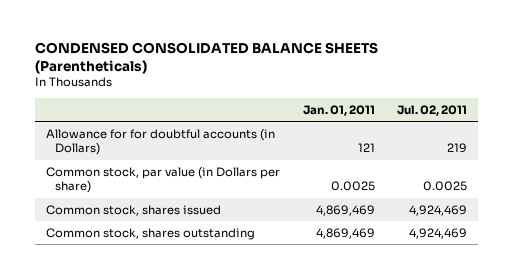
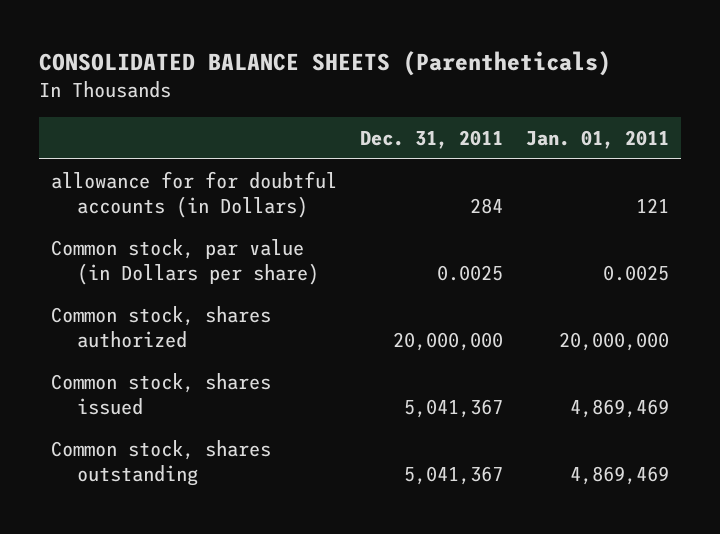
- CONDENSED CONSOLIDATED BALANCE SHEETS (Parentheticals)
+ CONSOLIDATED BALANCE SHEETS (Parentheticals)
- | Jan. 01, 2011 | Jul. 02, 2011
+ | Dec. 31, 2011 | Jan. 01, 2011
- Allowance for for doubtful accounts (in Dollars) | 121 | 219
+ allowance for for doubtful accounts (in Dollars) | 284 | 121
+ Common stock, shares authorized | 20,000,000 | 20,000,000

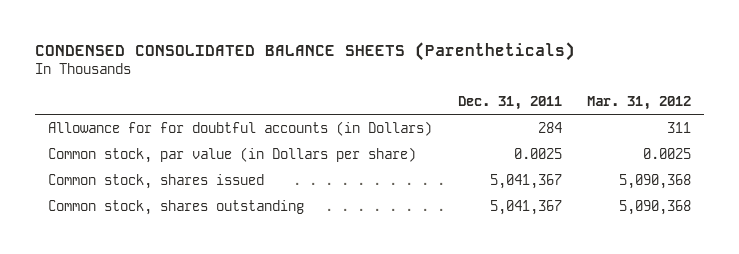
- CONSOLIDATED BALANCE SHEETS (Parentheticals)
+ CONDENSED CONSOLIDATED BALANCE SHEETS (Parentheticals)
- | Dec. 31, 2011 | Jan. 01, 2011
+ | Dec. 31, 2011 | Mar. 31, 2012
- allowance for for doubtful accounts (in Dollars) | 284 | 121
+ Allowance for for doubtful accounts (in Dollars) | 284 | 311
- Common stock, shares authorized | 20,000,000 | 20,000,000

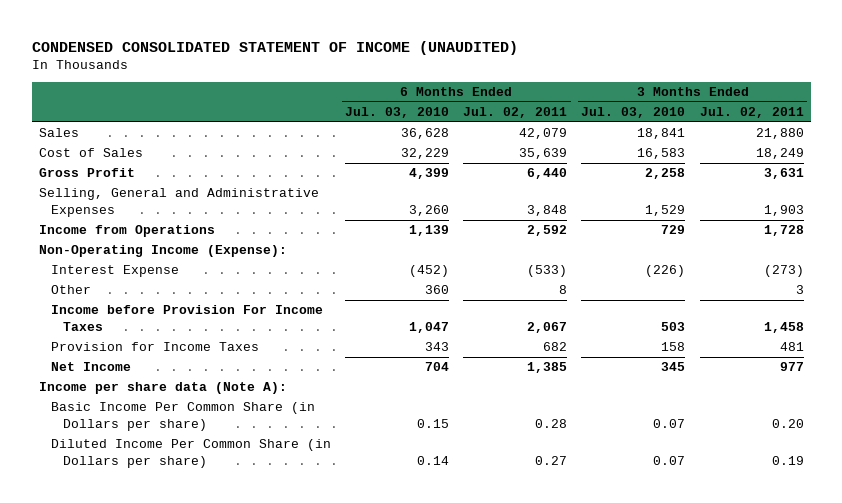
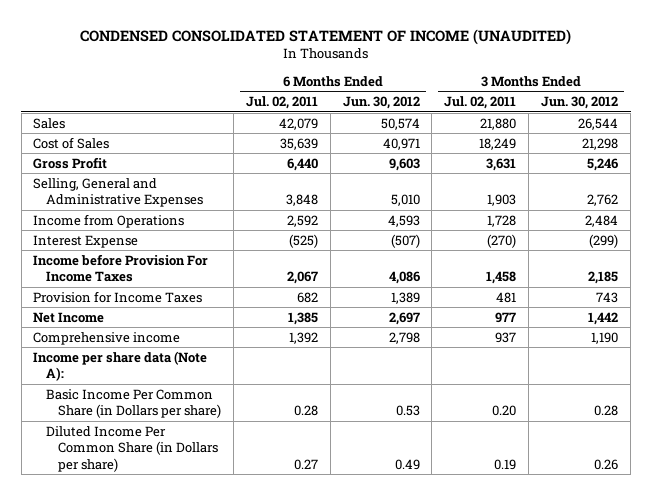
- | 6 Months Ended Jul. 03, 2010 | 6 Months Ended Jul. 02, 2011 | 3 Months Ended Jul. 03, 2010 | 3 Months Ended Jul. 02, 2011
+ | 6 Months Ended Jul. 02, 2011 | 6 Months Ended Jun. 30, 2012 | 3 Months Ended Jul. 02, 2011 | 3 Months Ended Jun. 30, 2012
- Non-Operating Income (Expense):
- Interest Expense | (452) | (533) | (226) | (273)
- Other | 360 | 8 | | 3
+ Interest Expense | (525) | (507) | (270) | (299)
+ Comprehensive income | 1,392 | 2,798 | 937 | 1,190

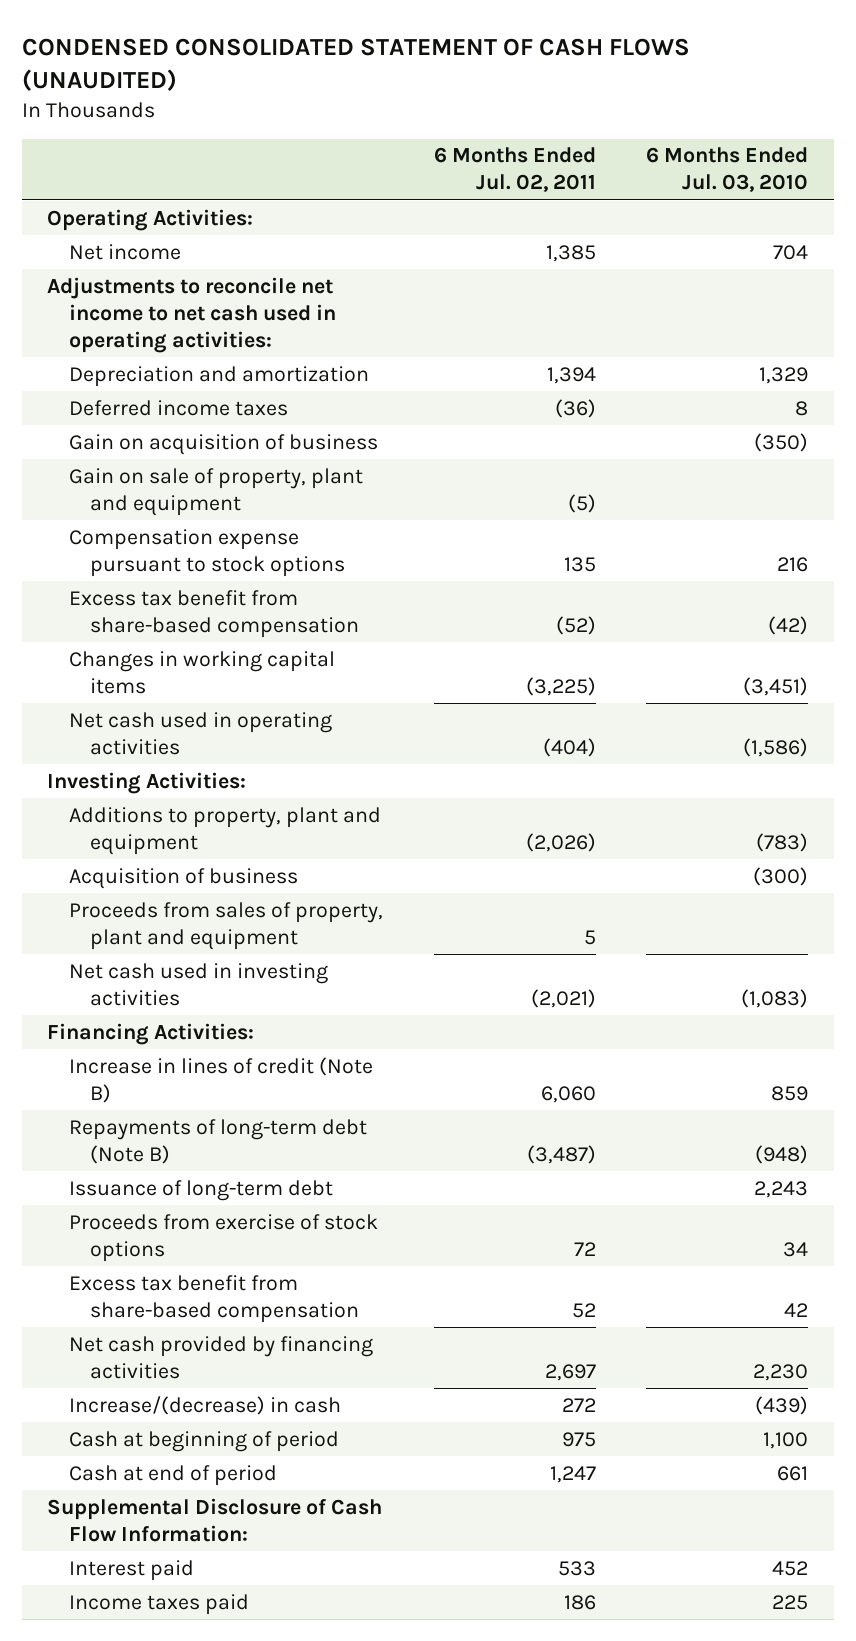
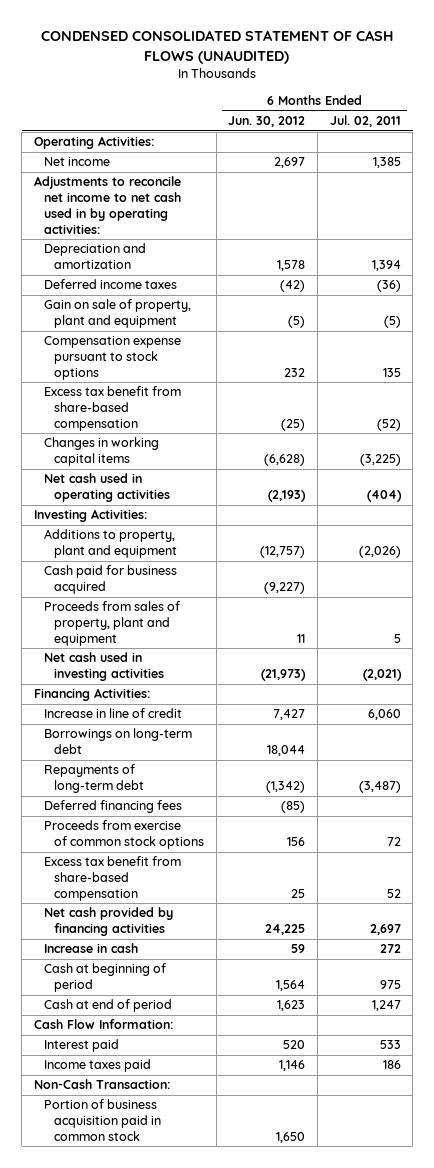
- | 6 Months Ended Jul. 02, 2011 | 6 Months Ended Jul. 03, 2010
+ | 6 Months Ended Jun. 30, 2012 | 6 Months Ended Jul. 02, 2011
- Adjustments to reconcile net income to net cash used in operating activities:
+ Adjustments to reconcile net income to net cash used in by operating activities:
- Gain on acquisition of business | | (350)
- Acquisition of business | | (300)
+ Cash paid for business acquired | (9,227) |
- Increase in lines of credit (Note B) | 6,060 | 859
- Repayments of long-term debt (Note B) | (3,487) | (948)
- Issuance of long-term debt | | 2,243
- Proceeds from exercise of stock options | 72 | 34
+ Increase in line of credit | 7,427 | 6,060
+ Borrowings on long-term debt | 18,044 |
+ Repayments of long-term debt | (1,342) | (3,487)
+ Deferred financing fees | (85) |
+ Proceeds from exercise of common stock options | 156 | 72
- Increase/(decrease) in cash | 272 | (439)
+ Increase in cash | 59 | 272
- Supplemental Disclosure of Cash Flow Information:
+ Cash Flow Information:
+ Non-Cash Transaction:
+ Portion of business acquisition paid in common stock | 1,650 |

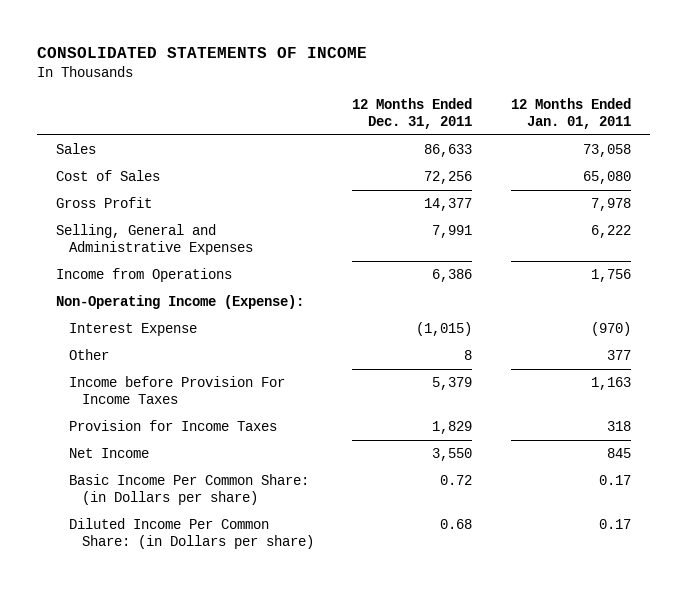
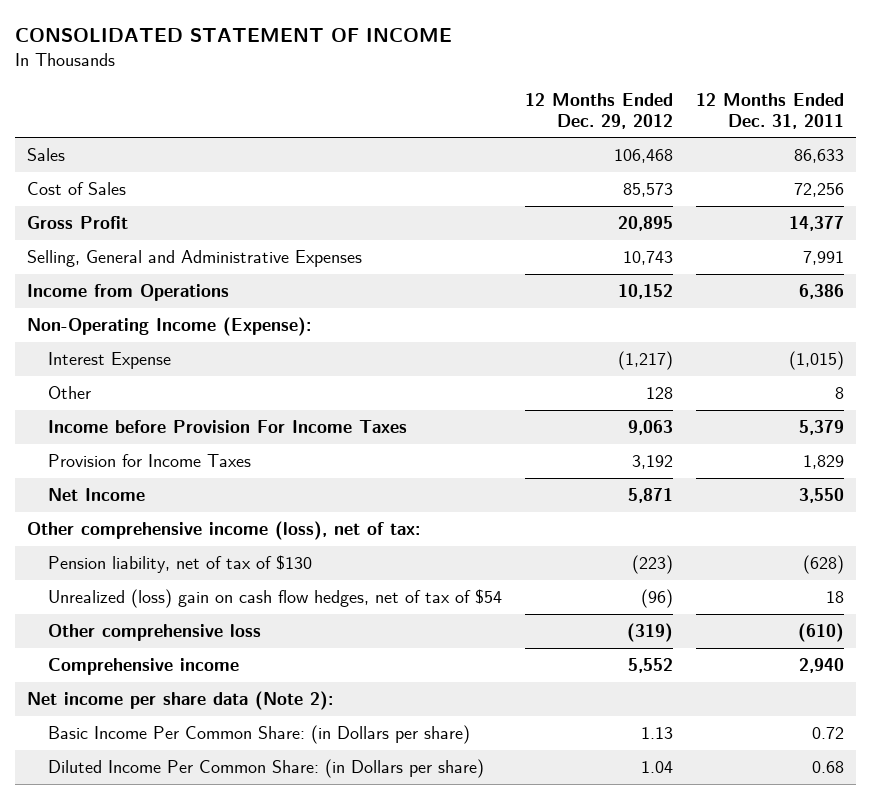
- CONSOLIDATED STATEMENTS OF INCOME
+ CONSOLIDATED STATEMENT OF INCOME
- | 12 Months Ended Dec. 31, 2011 | 12 Months Ended Jan. 01, 2011
+ | 12 Months Ended Dec. 29, 2012 | 12 Months Ended Dec. 31, 2011
+ Other comprehensive income (loss), net of tax:
+ Pension liability, net of tax of $130 | (223) | (628)
+ Unrealized (loss) gain on cash flow hedges, net of tax of $54 | (96) | 18
+ Other comprehensive loss | (319) | (610)
+ Comprehensive income | 5,552 | 2,940
+ Net income per share data (Note 2):

